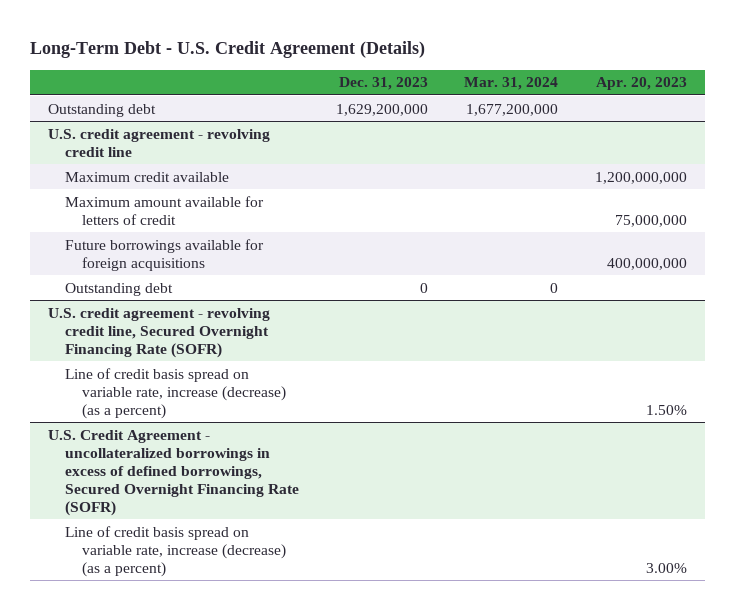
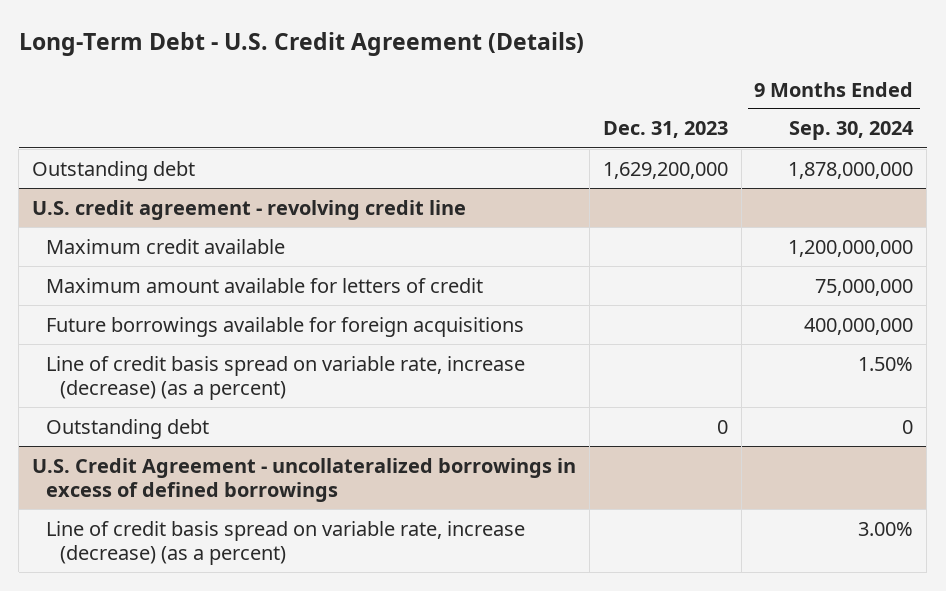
- | Dec. 31, 2023 | Mar. 31, 2024 | Apr. 20, 2023
+ | Dec. 31, 2023 | 9 Months Ended Sep. 30, 2024
@ U.S. credit agreement - revolving credit line
+ Line of credit basis spread on variable rate, increase (decrease) (as a percent) | | 1.50%
- U.S. credit agreement - revolving credit line, Secured Overnight Financing Rate (SOFR)
- Line of credit basis spread on variable rate, increase (decrease) (as a percent) | | | 1.50%
- U.S. Credit Agreement - uncollateralized borrowings in excess of defined borrowings, Secured Overnight Financing Rate (SOFR)
+ U.S. Credit Agreement - uncollateralized borrowings in excess of defined borrowings

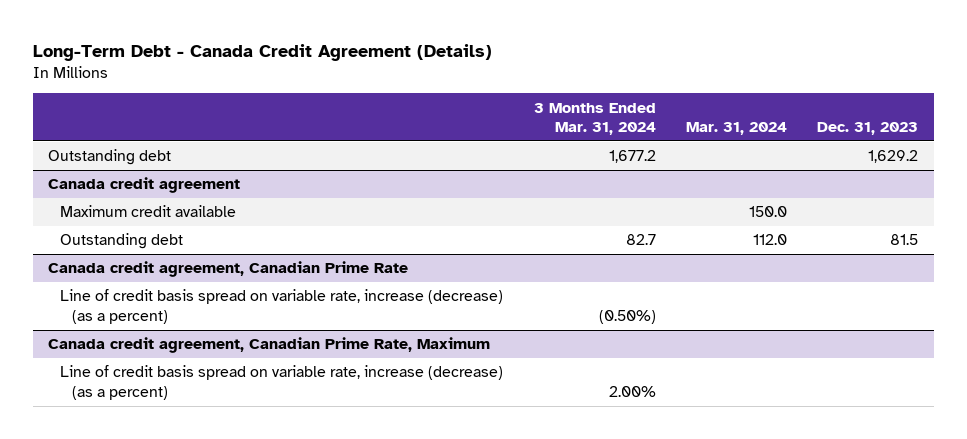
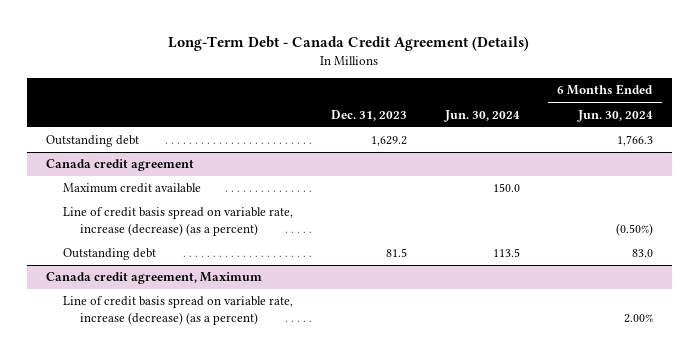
- | 3 Months Ended Mar. 31, 2024 | Mar. 31, 2024 | Dec. 31, 2023
+ | Dec. 31, 2023 | Jun. 30, 2024 | 6 Months Ended Jun. 30, 2024
@ Canada credit agreement
+ Line of credit basis spread on variable rate, increase (decrease) (as a percent) | | | (0.50%)
- Canada credit agreement, Canadian Prime Rate
- Line of credit basis spread on variable rate, increase (decrease) (as a percent) | (0.50%) | |
- Canada credit agreement, Canadian Prime Rate, Maximum
+ Canada credit agreement, Maximum

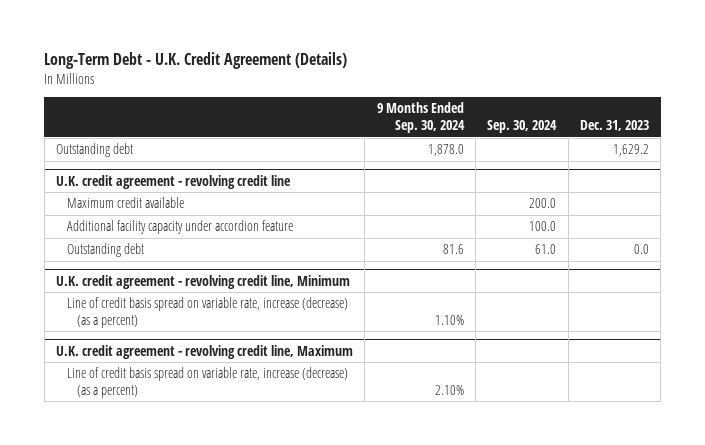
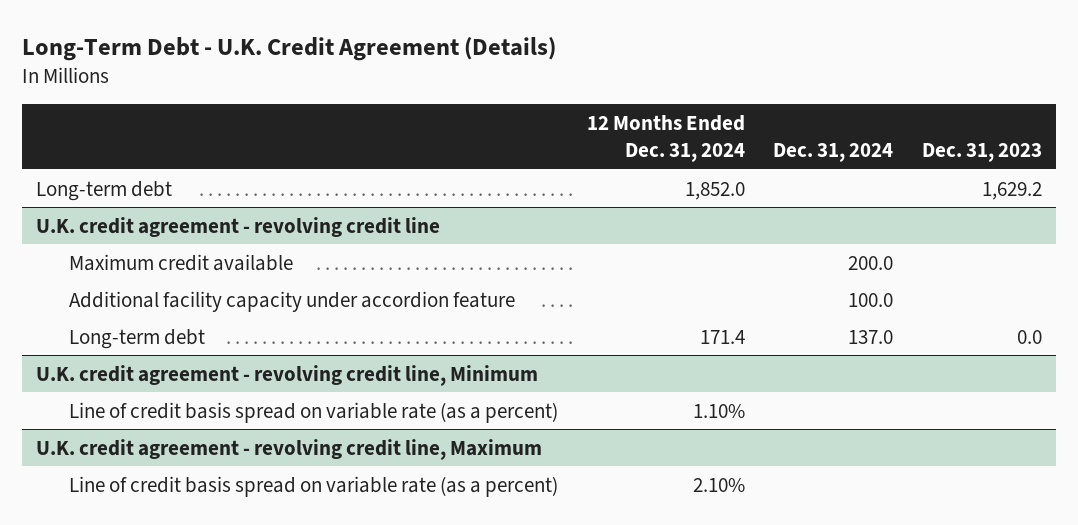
- | 9 Months Ended Sep. 30, 2024 | Sep. 30, 2024 | Dec. 31, 2023
+ | 12 Months Ended Dec. 31, 2024 | Dec. 31, 2024 | Dec. 31, 2023
- Outstanding debt | 1,878.0 | | 1,629.2
+ Long-term debt | 1,852.0 | | 1,629.2
@ U.K. credit agreement - revolving credit line
- Outstanding debt | 81.6 | 61.0 | 0.0
+ Long-term debt | 171.4 | 137.0 | 0.0
@ U.K. credit agreement - revolving credit line, Minimum
- Line of credit basis spread on variable rate, increase (decrease) (as a percent) | 1.10% | |
+ Line of credit basis spread on variable rate (as a percent) | 1.10% | |
@ U.K. credit agreement - revolving credit line, Maximum
- Line of credit basis spread on variable rate, increase (decrease) (as a percent) | 2.10% | |
+ Line of credit basis spread on variable rate (as a percent) | 2.10% | |

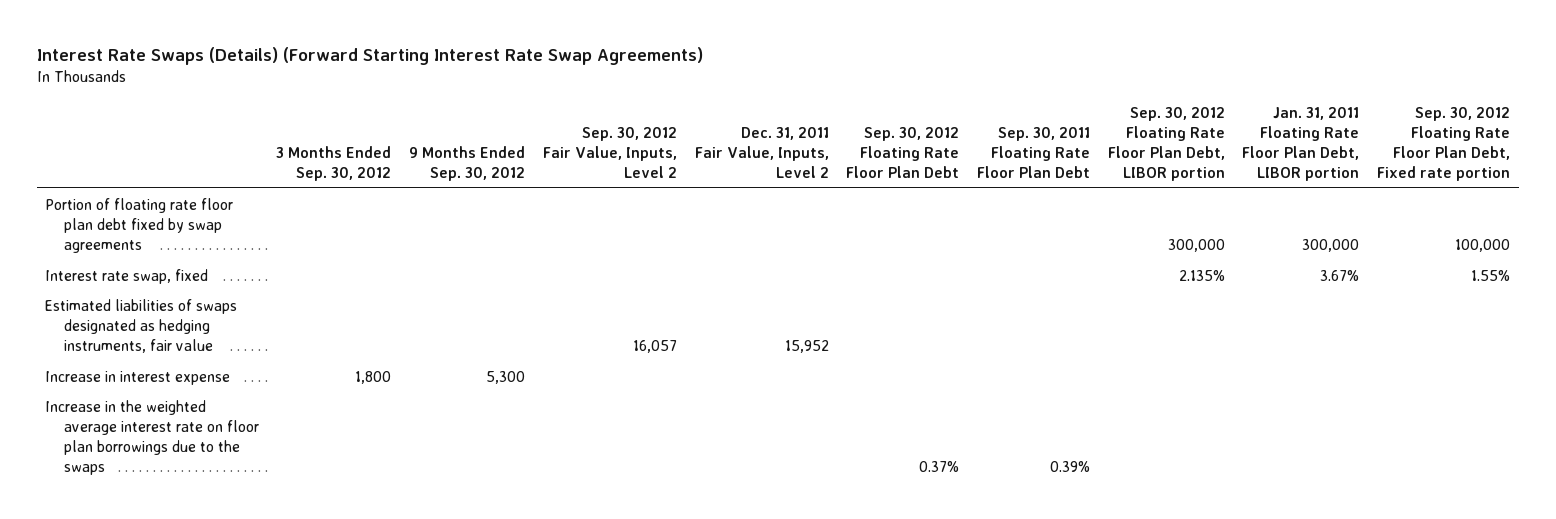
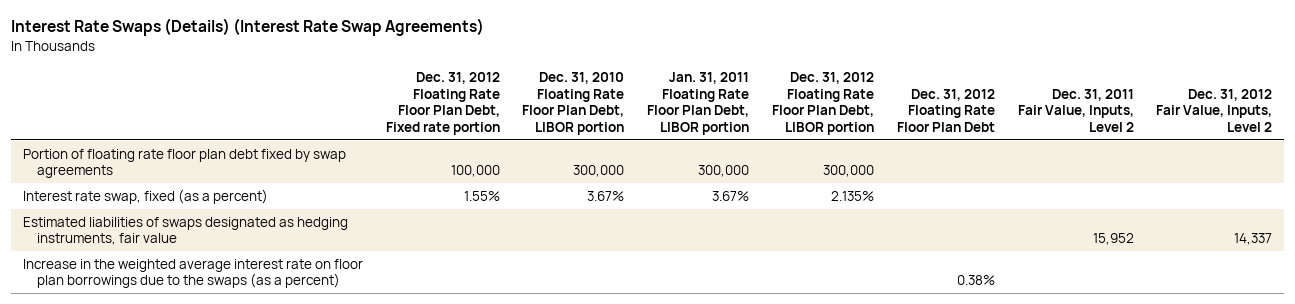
- Interest Rate Swaps (Details) (Forward Starting Interest Rate Swap Agreements)
+ Interest Rate Swaps (Details) (Interest Rate Swap Agreements)
- | 3 Months Ended Sep. 30, 2012 | 9 Months Ended Sep. 30, 2012 | Sep. 30, 2012 Fair Value, Inputs, Level 2 | Dec. 31, 2011 Fair Value, Inputs, Level 2 | Sep. 30, 2012 Floating Rate Floor Plan Debt | Sep. 30, 2011 Floating Rate Floor Plan Debt | Sep. 30, 2012 Floating Rate Floor Plan Debt, LIBOR portion | Jan. 31, 2011 Floating Rate Floor Plan Debt, LIBOR portion | Sep. 30, 2012 Floating Rate Floor Plan Debt, Fixed rate portion
+ | Dec. 31, 2012 Floating Rate Floor Plan Debt, Fixed rate portion | Dec. 31, 2010 Floating Rate Floor Plan Debt, LIBOR portion | Jan. 31, 2011 Floating Rate Floor Plan Debt, LIBOR portion | Dec. 31, 2012 Floating Rate Floor Plan Debt, LIBOR portion | Dec. 31, 2012 Floating Rate Floor Plan Debt | Dec. 31, 2011 Fair Value, Inputs, Level 2 | Dec. 31, 2012 Fair Value, Inputs, Level 2
- Interest rate swap, fixed | | | | | | | 2.135% | 3.67% | 1.55%
+ Interest rate swap, fixed (as a percent) | 1.55% | 3.67% | 3.67% | 2.135% | | |
- Increase in interest expense | 1,800 | 5,300 | | | | | | |
- Increase in the weighted average interest rate on floor plan borrowings due to the swaps | | | | | 0.37% | 0.39% | | |
+ Increase in the weighted average interest rate on floor plan borrowings due to the swaps (as a percent) | | | | | 0.38% | |

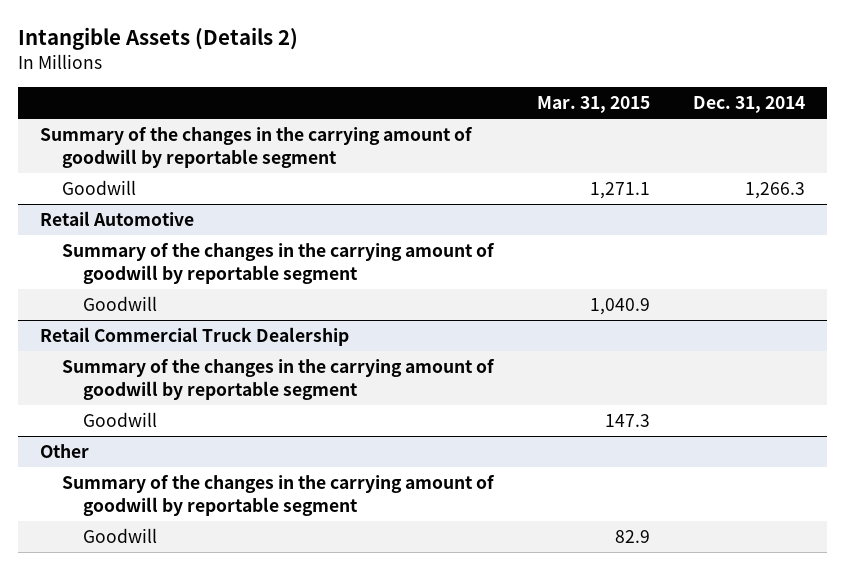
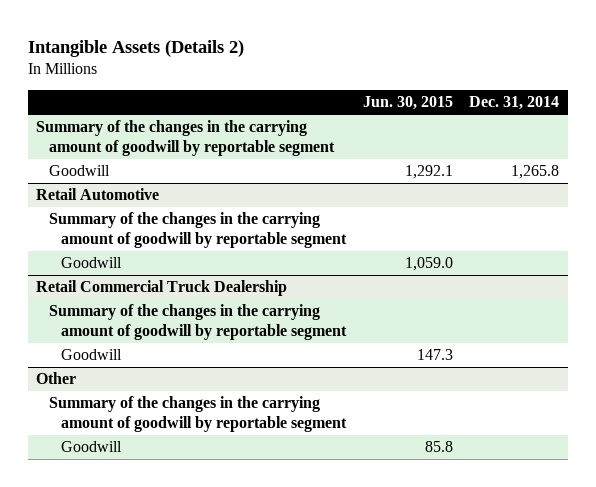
- | Mar. 31, 2015 | Dec. 31, 2014
+ | Jun. 30, 2015 | Dec. 31, 2014
- Goodwill | 1,271.1 | 1,266.3
+ Goodwill | 1,292.1 | 1,265.8

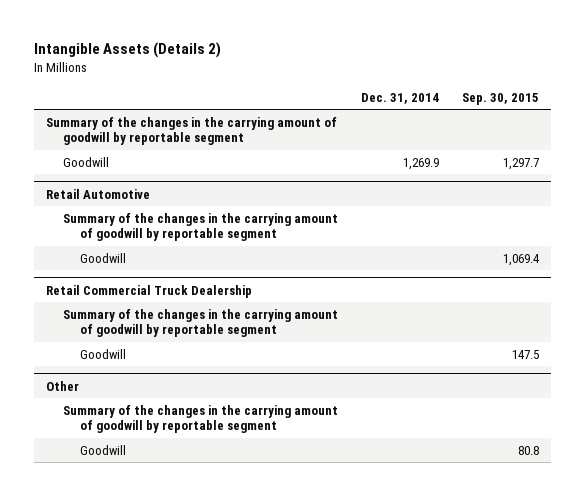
- | Jun. 30, 2015 | Dec. 31, 2014
+ | Dec. 31, 2014 | Sep. 30, 2015
- Goodwill | 1,292.1 | 1,265.8
+ Goodwill | 1,269.9 | 1,297.7

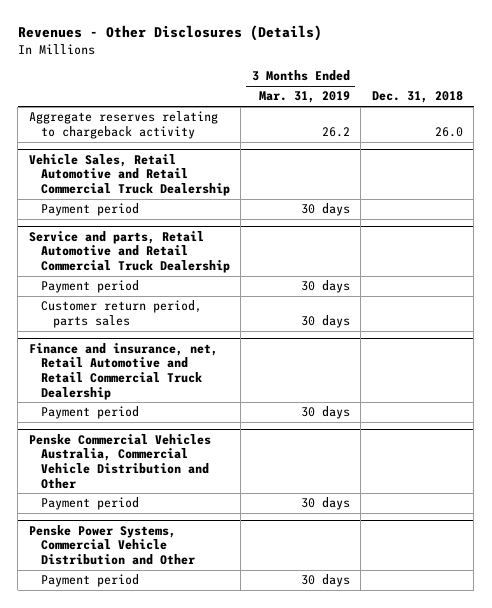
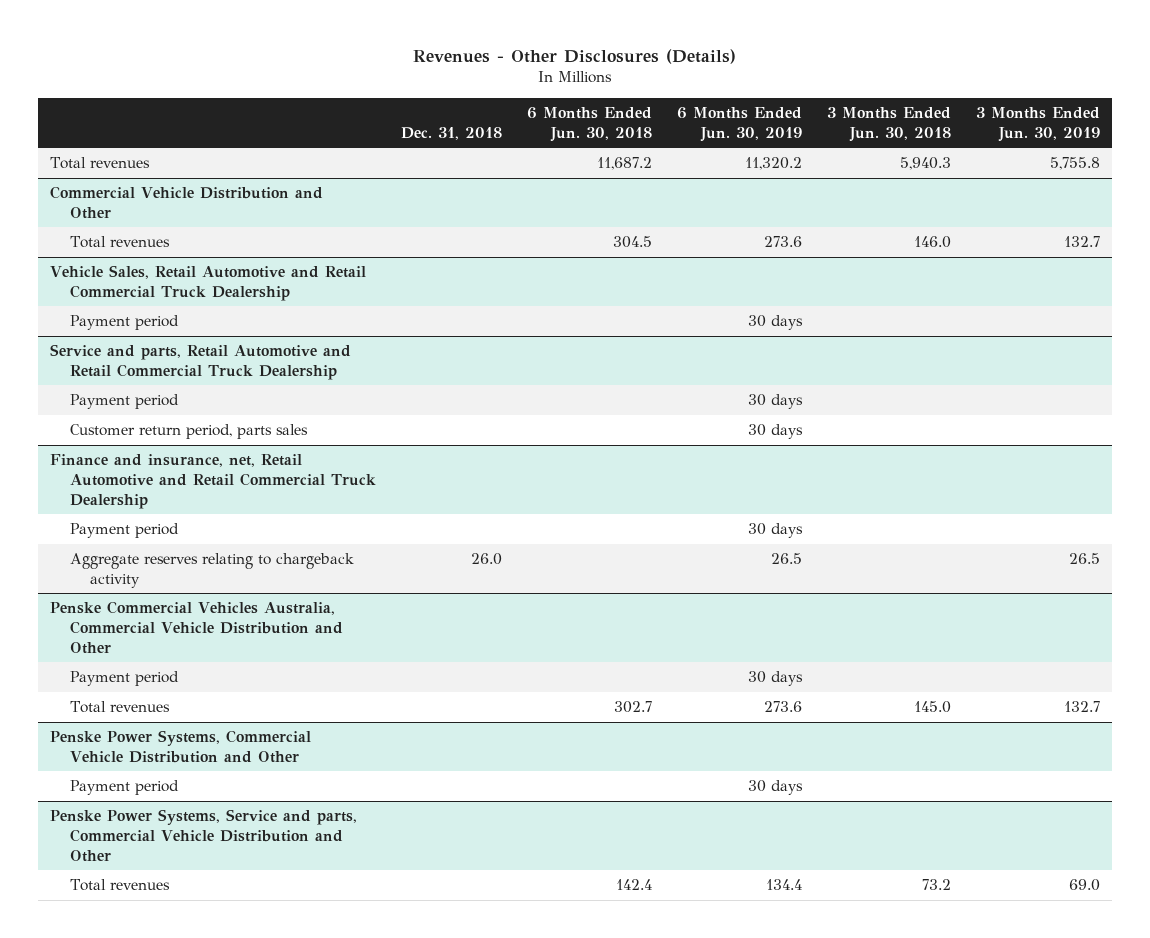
- | 3 Months Ended Mar. 31, 2019 | Dec. 31, 2018
+ | Dec. 31, 2018 | 6 Months Ended Jun. 30, 2018 | 6 Months Ended Jun. 30, 2019 | 3 Months Ended Jun. 30, 2018 | 3 Months Ended Jun. 30, 2019
- Aggregate reserves relating to chargeback activity | 26.2 | 26.0
+ Total revenues | | 11,687.2 | 11,320.2 | 5,940.3 | 5,755.8
+ Commercial Vehicle Distribution and Other
+ Total revenues | | 304.5 | 273.6 | 146.0 | 132.7
@ Finance and insurance, net, Retail Automotive and Retail Commercial Truck Dealership
+ Aggregate reserves relating to chargeback activity | 26.0 | | 26.5 | | 26.5
@ Penske Commercial Vehicles Australia, Commercial Vehicle Distribution and Other
+ Total revenues | | 302.7 | 273.6 | 145.0 | 132.7
+ Penske Power Systems, Service and parts, Commercial Vehicle Distribution and Other
+ Total revenues | | 142.4 | 134.4 | 73.2 | 69.0

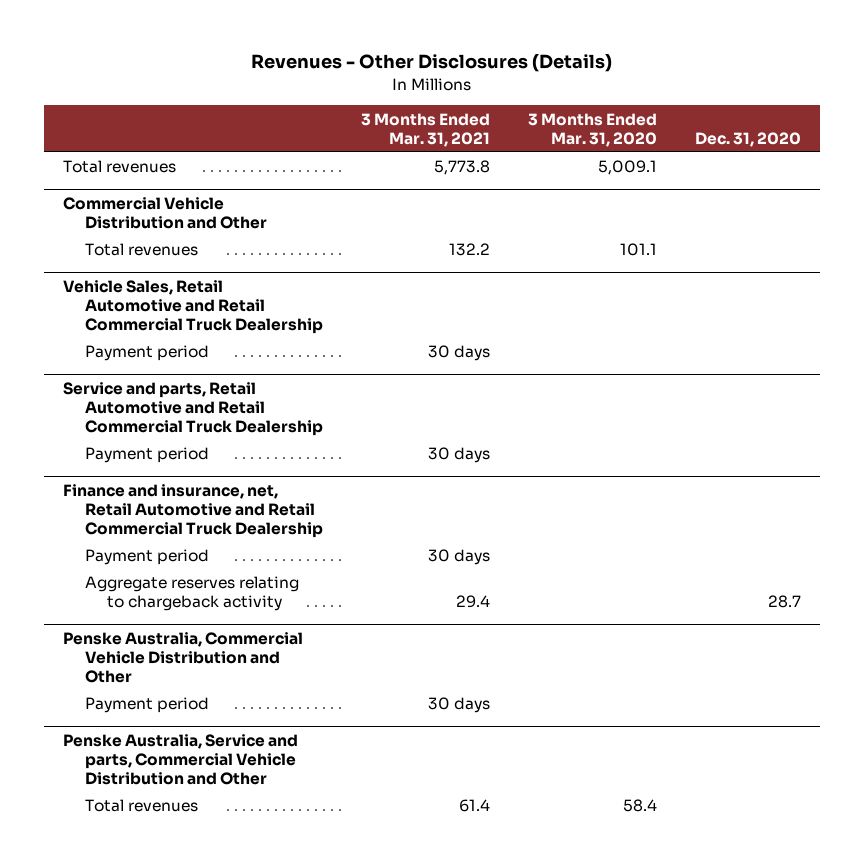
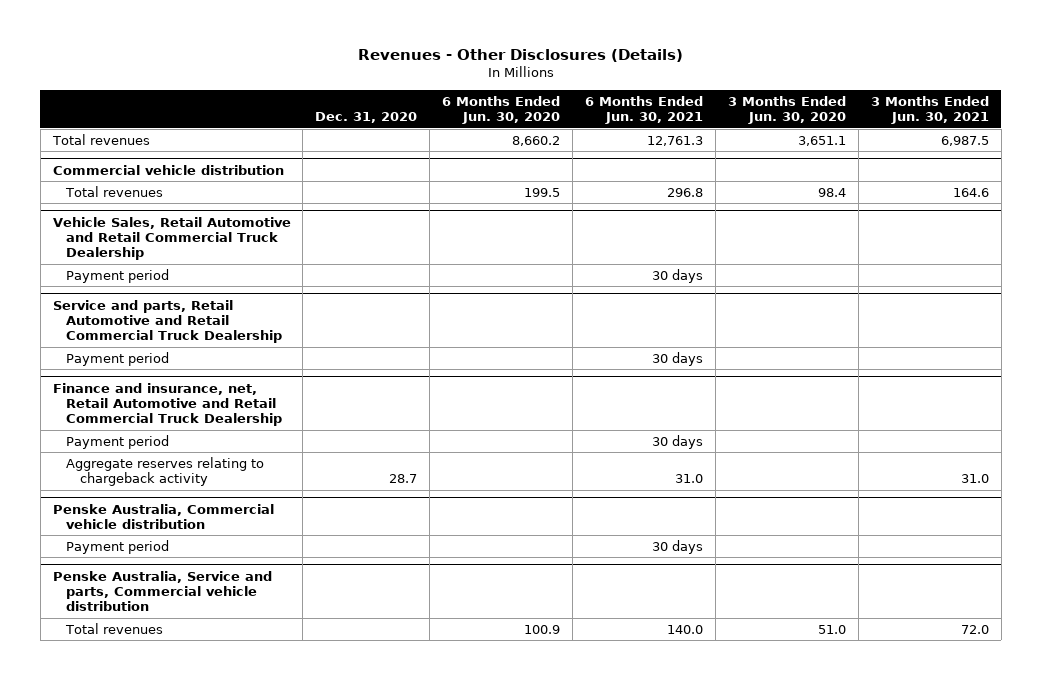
- | 3 Months Ended Mar. 31, 2021 | 3 Months Ended Mar. 31, 2020 | Dec. 31, 2020
+ | Dec. 31, 2020 | 6 Months Ended Jun. 30, 2020 | 6 Months Ended Jun. 30, 2021 | 3 Months Ended Jun. 30, 2020 | 3 Months Ended Jun. 30, 2021
- Commercial Vehicle Distribution and Other
+ Commercial vehicle distribution
- Penske Australia, Commercial Vehicle Distribution and Other
+ Penske Australia, Commercial vehicle distribution
- Penske Australia, Service and parts, Commercial Vehicle Distribution and Other
+ Penske Australia, Service and parts, Commercial vehicle distribution

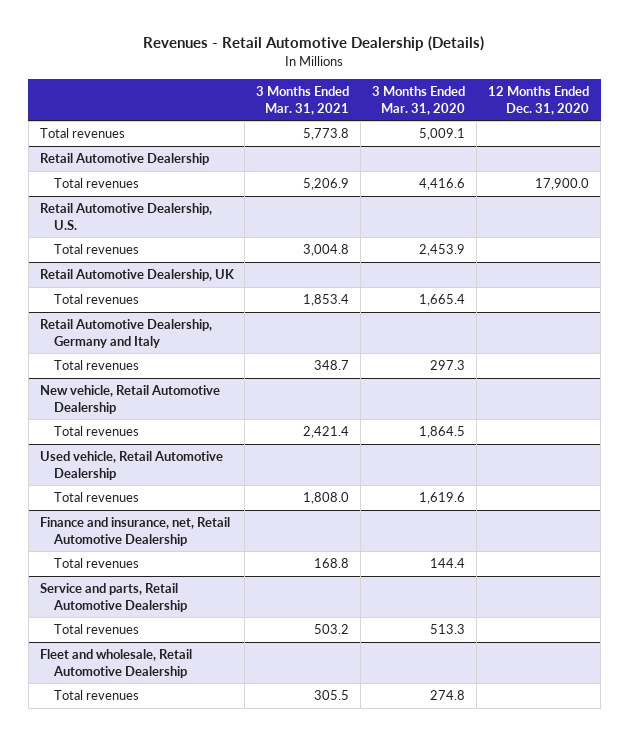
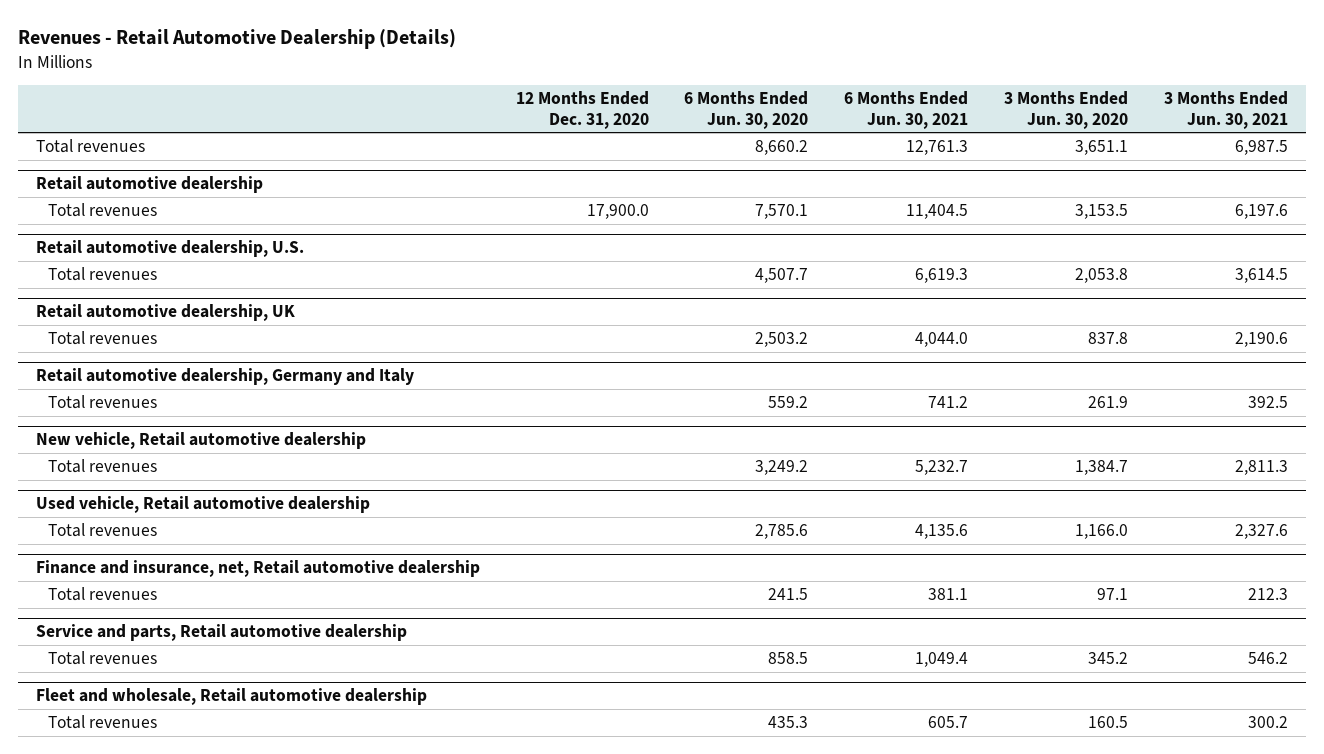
- | 3 Months Ended Mar. 31, 2021 | 3 Months Ended Mar. 31, 2020 | 12 Months Ended Dec. 31, 2020
+ | 12 Months Ended Dec. 31, 2020 | 6 Months Ended Jun. 30, 2020 | 6 Months Ended Jun. 30, 2021 | 3 Months Ended Jun. 30, 2020 | 3 Months Ended Jun. 30, 2021
- Retail Automotive Dealership
+ Retail automotive dealership
- Retail Automotive Dealership, U.S.
+ Retail automotive dealership, U.S.
- Retail Automotive Dealership, UK
+ Retail automotive dealership, UK
- Retail Automotive Dealership, Germany and Italy
+ Retail automotive dealership, Germany and Italy
- New vehicle, Retail Automotive Dealership
+ New vehicle, Retail automotive dealership
- Used vehicle, Retail Automotive Dealership
+ Used vehicle, Retail automotive dealership
- Finance and insurance, net, Retail Automotive Dealership
+ Finance and insurance, net, Retail automotive dealership
- Service and parts, Retail Automotive Dealership
+ Service and parts, Retail automotive dealership
- Fleet and wholesale, Retail Automotive Dealership
+ Fleet and wholesale, Retail automotive dealership

